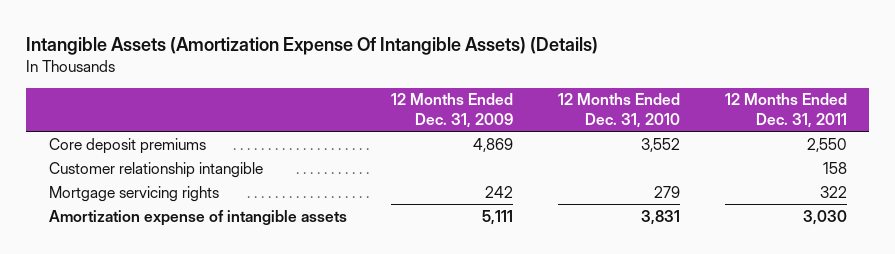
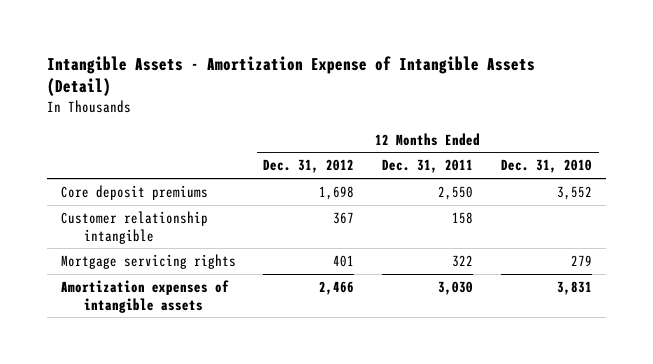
- Intangible Assets (Amortization Expense Of Intangible Assets) (Details)
+ Intangible Assets - Amortization Expense of Intangible Assets (Detail)
- | 12 Months Ended Dec. 31, 2009 | 12 Months Ended Dec. 31, 2010 | 12 Months Ended Dec. 31, 2011
+ | 12 Months Ended Dec. 31, 2012 | 12 Months Ended Dec. 31, 2011 | 12 Months Ended Dec. 31, 2010
- Amortization expense of intangible assets | 5,111 | 3,831 | 3,030
+ Amortization expenses of intangible assets | 2,466 | 3,030 | 3,831

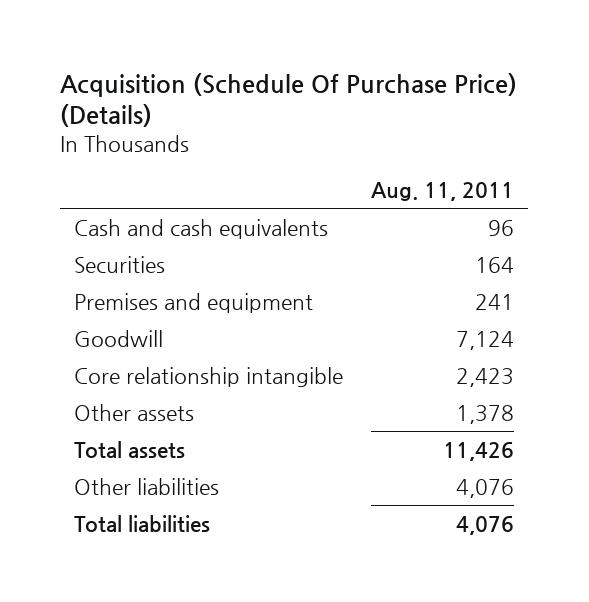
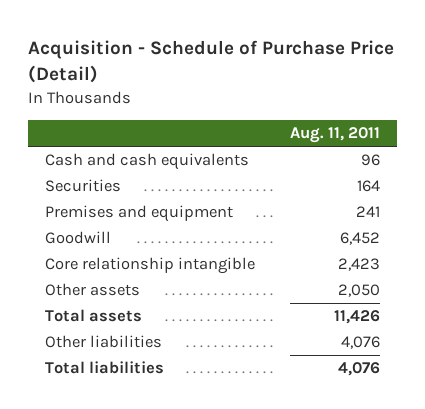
- Acquisition (Schedule Of Purchase Price) (Details)
+ Acquisition - Schedule of Purchase Price (Detail)
- Goodwill | 7,124
+ Goodwill | 6,452
- Other assets | 1,378
+ Other assets | 2,050

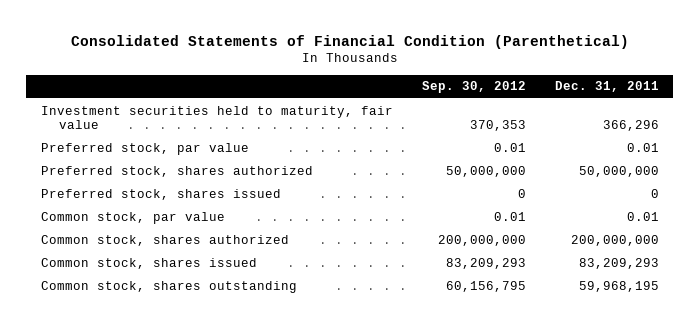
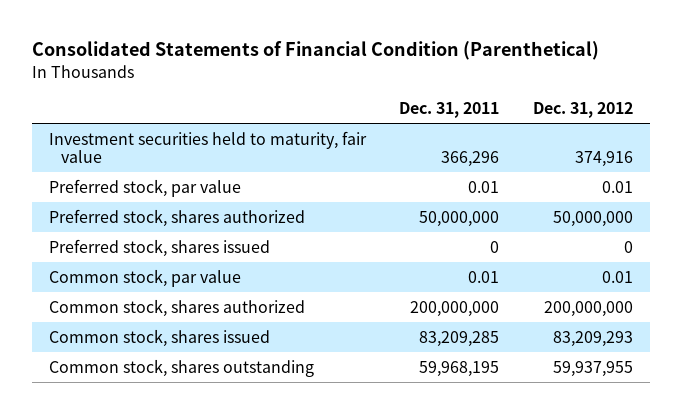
- | Sep. 30, 2012 | Dec. 31, 2011
+ | Dec. 31, 2011 | Dec. 31, 2012
- Common stock, shares issued | 83,209,293 | 83,209,293
+ Common stock, shares issued | 83,209,285 | 83,209,293

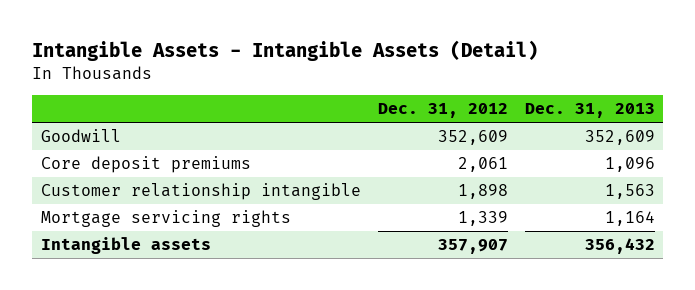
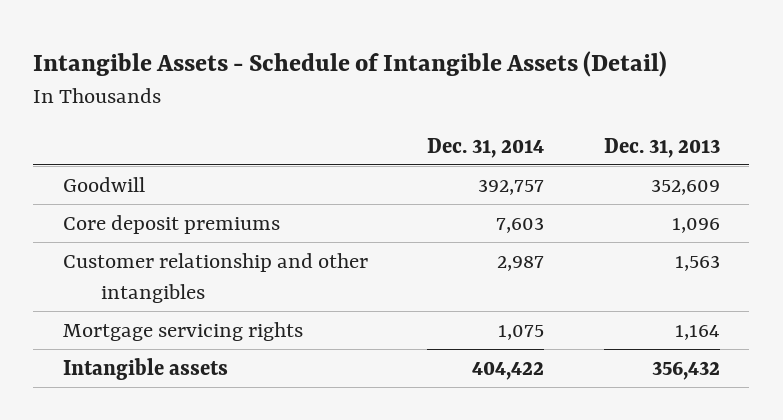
- Intangible Assets - Intangible Assets (Detail)
+ Intangible Assets - Schedule of Intangible Assets (Detail)
- | Dec. 31, 2012 | Dec. 31, 2013
+ | Dec. 31, 2014 | Dec. 31, 2013
- Customer relationship intangible | 1,898 | 1,563
+ Customer relationship and other intangibles | 2,987 | 1,563

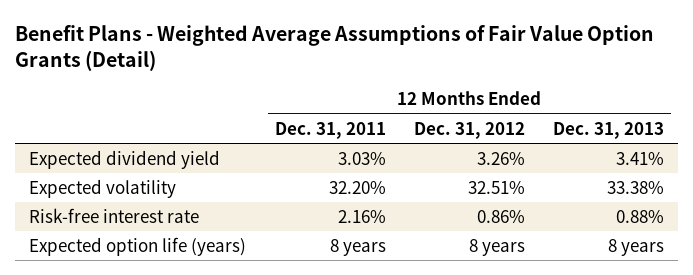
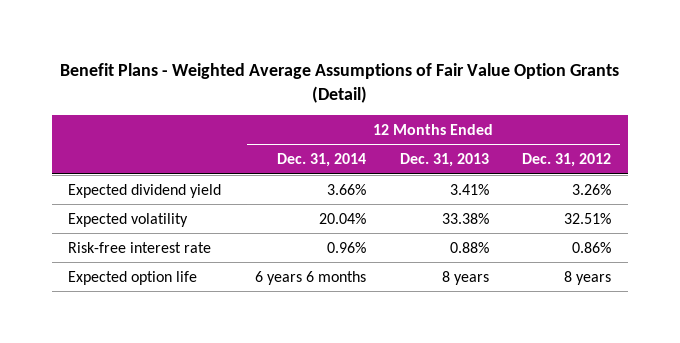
- | 12 Months Ended Dec. 31, 2011 | 12 Months Ended Dec. 31, 2012 | 12 Months Ended Dec. 31, 2013
+ | 12 Months Ended Dec. 31, 2014 | 12 Months Ended Dec. 31, 2013 | 12 Months Ended Dec. 31, 2012
- Expected option life (years) | 8 years | 8 years | 8 years
+ Expected option life | 6 years 6 months | 8 years | 8 years

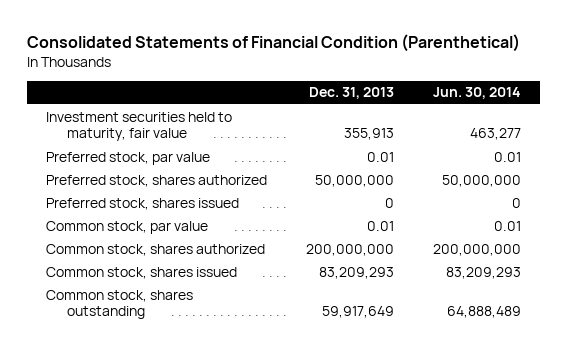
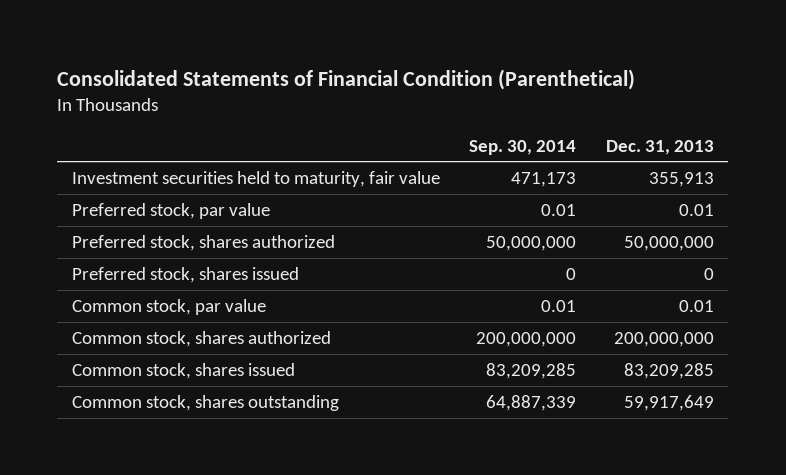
- | Dec. 31, 2013 | Jun. 30, 2014
+ | Sep. 30, 2014 | Dec. 31, 2013
- Common stock, shares issued | 83,209,293 | 83,209,293
+ Common stock, shares issued | 83,209,285 | 83,209,285

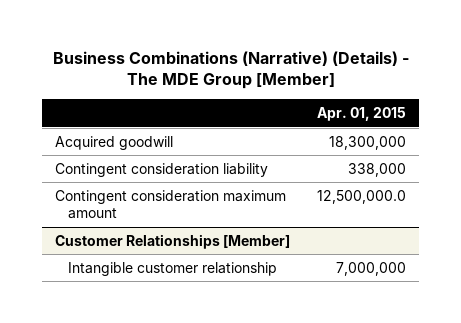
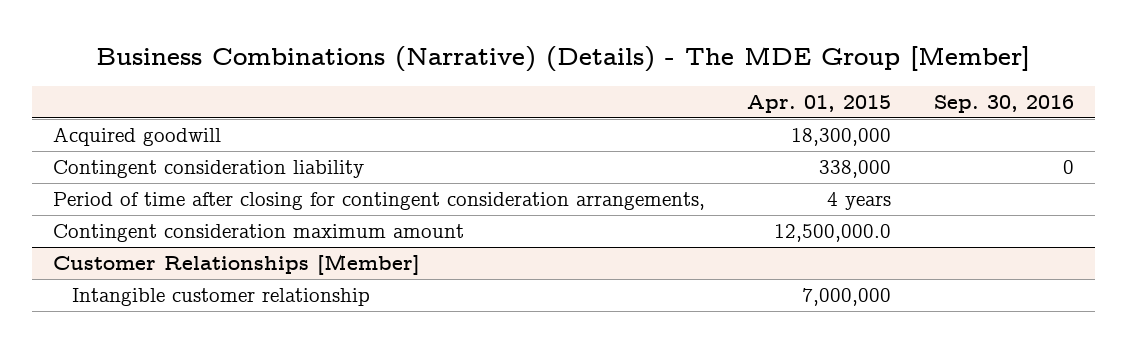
- | Apr. 01, 2015
+ | Apr. 01, 2015 | Sep. 30, 2016
+ Period of time after closing for contingent consideration arrangements, | 4 years |

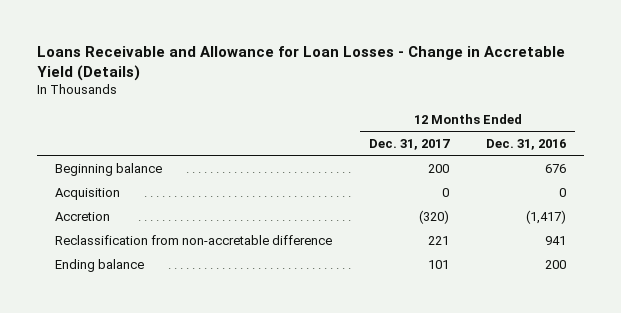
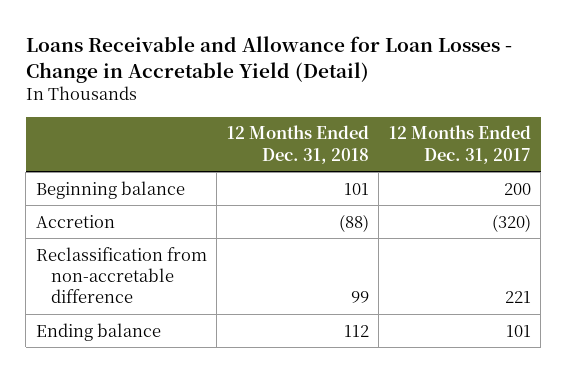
- Loans Receivable and Allowance for Loan Losses - Change in Accretable Yield (Details)
+ Loans Receivable and Allowance for Loan Losses - Change in Accretable Yield (Detail)
- | 12 Months Ended Dec. 31, 2017 | 12 Months Ended Dec. 31, 2016
+ | 12 Months Ended Dec. 31, 2018 | 12 Months Ended Dec. 31, 2017
- Acquisition | 0 | 0

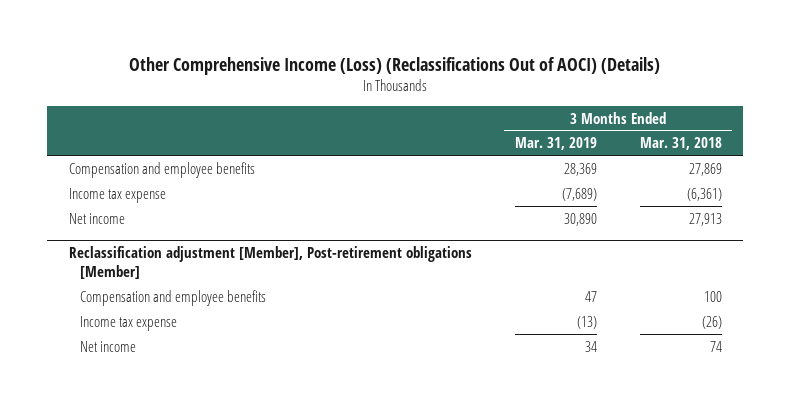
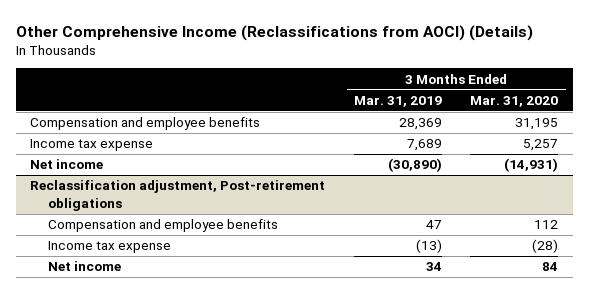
- Other Comprehensive Income (Loss) (Reclassifications Out of AOCI) (Details)
+ Other Comprehensive Income (Reclassifications from AOCI) (Details)
- | 3 Months Ended Mar. 31, 2019 | 3 Months Ended Mar. 31, 2018
+ | 3 Months Ended Mar. 31, 2019 | 3 Months Ended Mar. 31, 2020
- Income tax expense | (7,689) | (6,361)
- Net income | 30,890 | 27,913
- Reclassification adjustment [Member], Post-retirement obligations [Member]
+ Income tax expense | 7,689 | 5,257
+ Net income | (30,890) | (14,931)
+ Reclassification adjustment, Post-retirement obligations

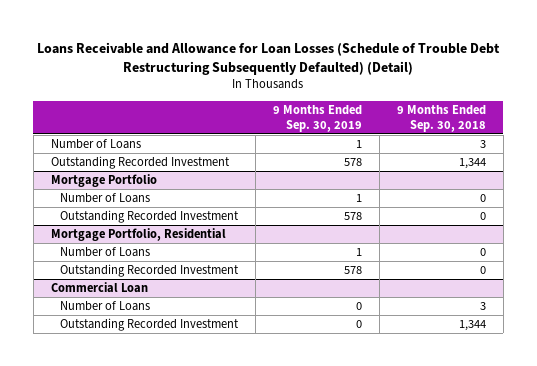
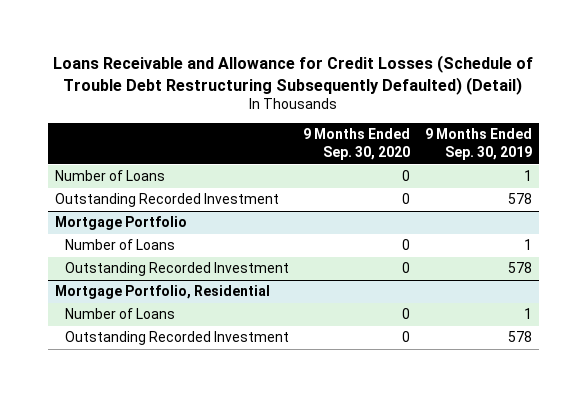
- Loans Receivable and Allowance for Loan Losses (Schedule of Trouble Debt Restructuring Subsequently Defaulted) (Detail)
+ Loans Receivable and Allowance for Credit Losses (Schedule of Trouble Debt Restructuring Subsequently Defaulted) (Detail)
- | 9 Months Ended Sep. 30, 2019 | 9 Months Ended Sep. 30, 2018
+ | 9 Months Ended Sep. 30, 2020 | 9 Months Ended Sep. 30, 2019
- Commercial Loan
- Number of Loans | 0 | 3
- Outstanding Recorded Investment | 0 | 1,344

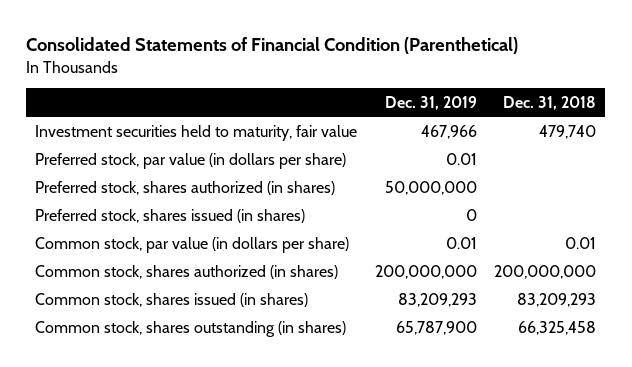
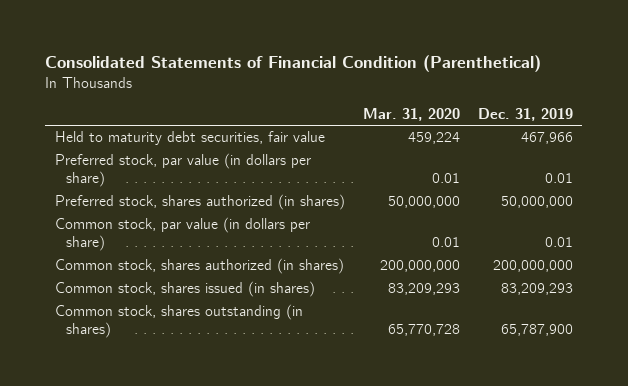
- | Dec. 31, 2019 | Dec. 31, 2018
+ | Mar. 31, 2020 | Dec. 31, 2019
- Investment securities held to maturity, fair value | 467,966 | 479,740
+ Held to maturity debt securities, fair value | 459,224 | 467,966
- Preferred stock, shares issued (in shares) | 0 |

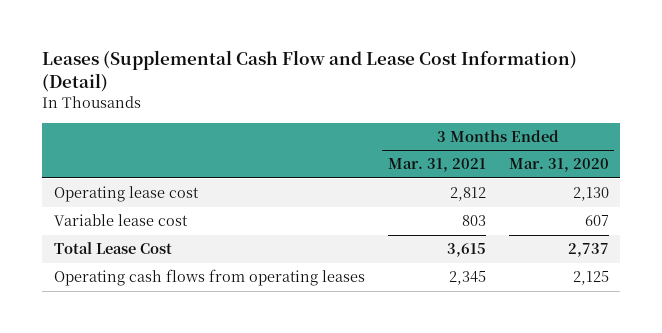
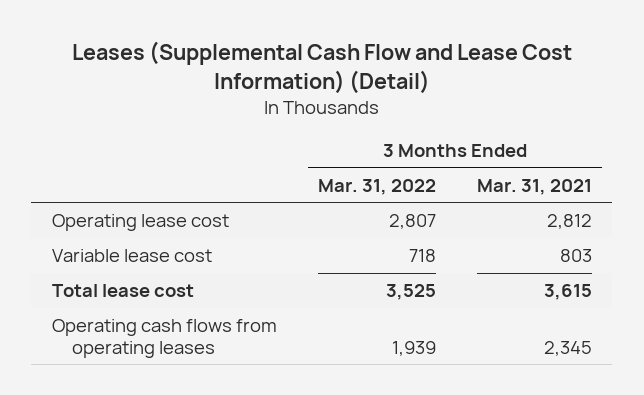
- | 3 Months Ended Mar. 31, 2021 | 3 Months Ended Mar. 31, 2020
+ | 3 Months Ended Mar. 31, 2022 | 3 Months Ended Mar. 31, 2021
- Total Lease Cost | 3,615 | 2,737
+ Total lease cost | 3,525 | 3,615

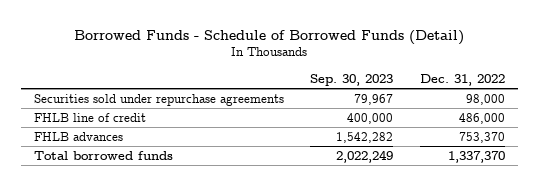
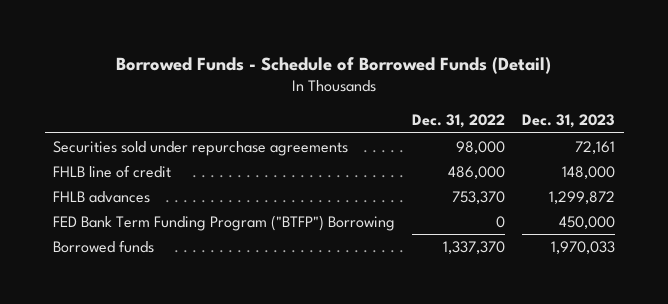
- | Sep. 30, 2023 | Dec. 31, 2022
+ | Dec. 31, 2022 | Dec. 31, 2023
- Total borrowed funds | 2,022,249 | 1,337,370
+ FED Bank Term Funding Program ("BTFP") Borrowing | 0 | 450,000
+ Borrowed funds | 1,337,370 | 1,970,033

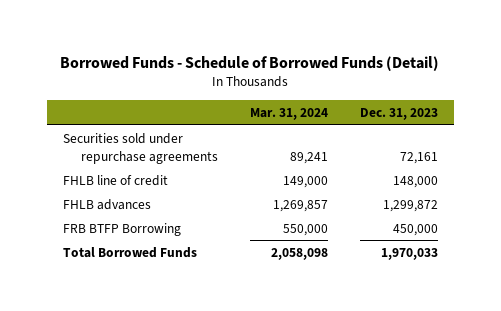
- | Dec. 31, 2022 | Dec. 31, 2023
+ | Mar. 31, 2024 | Dec. 31, 2023
- FED Bank Term Funding Program ("BTFP") Borrowing | 0 | 450,000
- Borrowed funds | 1,337,370 | 1,970,033
+ FRB BTFP Borrowing | 550,000 | 450,000
+ Total Borrowed Funds | 2,058,098 | 1,970,033

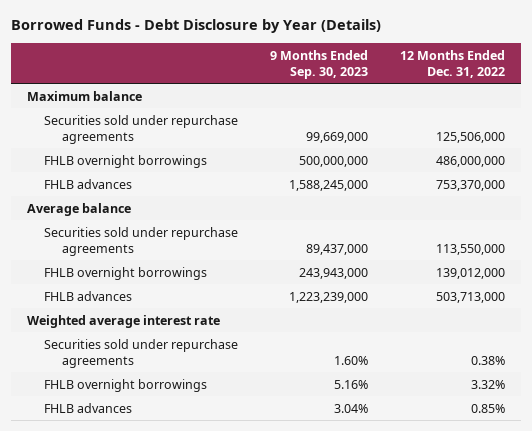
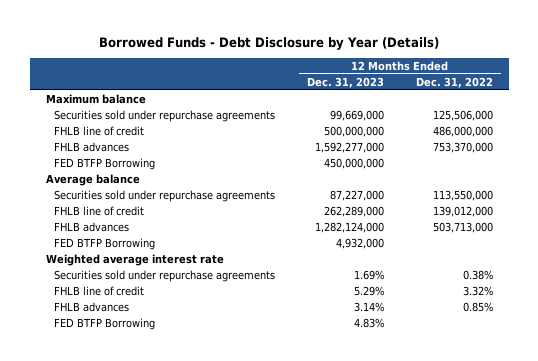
- | 9 Months Ended Sep. 30, 2023 | 12 Months Ended Dec. 31, 2022
+ | 12 Months Ended Dec. 31, 2023 | 12 Months Ended Dec. 31, 2022
- FHLB overnight borrowings | 500,000,000 | 486,000,000
+ FHLB line of credit | 500,000,000 | 486,000,000
+ FED BTFP Borrowing | 450,000,000 |
- FHLB overnight borrowings | 243,943,000 | 139,012,000
+ FHLB line of credit | 262,289,000 | 139,012,000
+ FED BTFP Borrowing | 4,932,000 |
- FHLB overnight borrowings | 5.16% | 3.32%
+ FHLB line of credit | 5.29% | 3.32%
+ FED BTFP Borrowing | 4.83% |

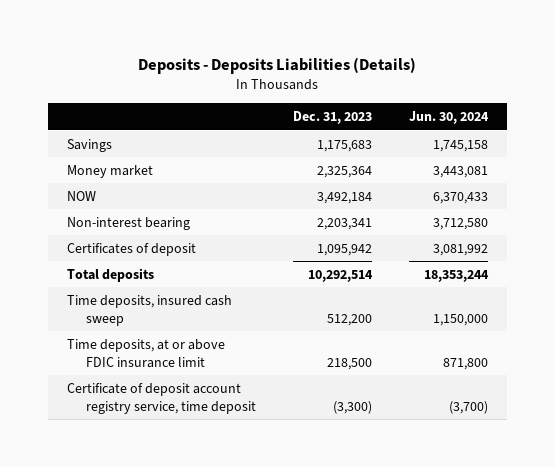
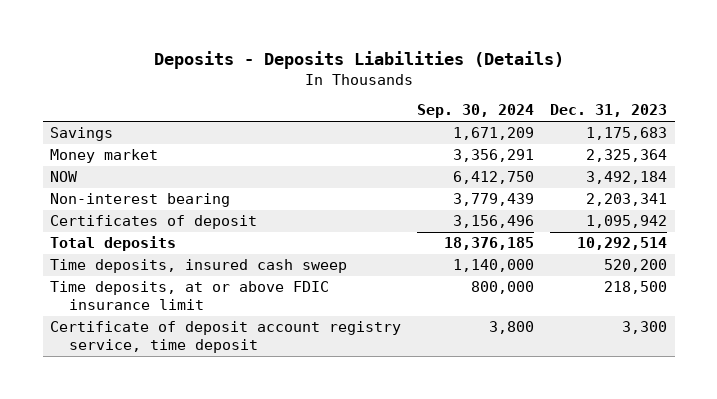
- | Dec. 31, 2023 | Jun. 30, 2024
+ | Sep. 30, 2024 | Dec. 31, 2023
- Time deposits, insured cash sweep | 512,200 | 1,150,000
+ Time deposits, insured cash sweep | 1,140,000 | 520,200
- Certificate of deposit account registry service, time deposit | (3,300) | (3,700)
+ Certificate of deposit account registry service, time deposit | 3,800 | 3,300

